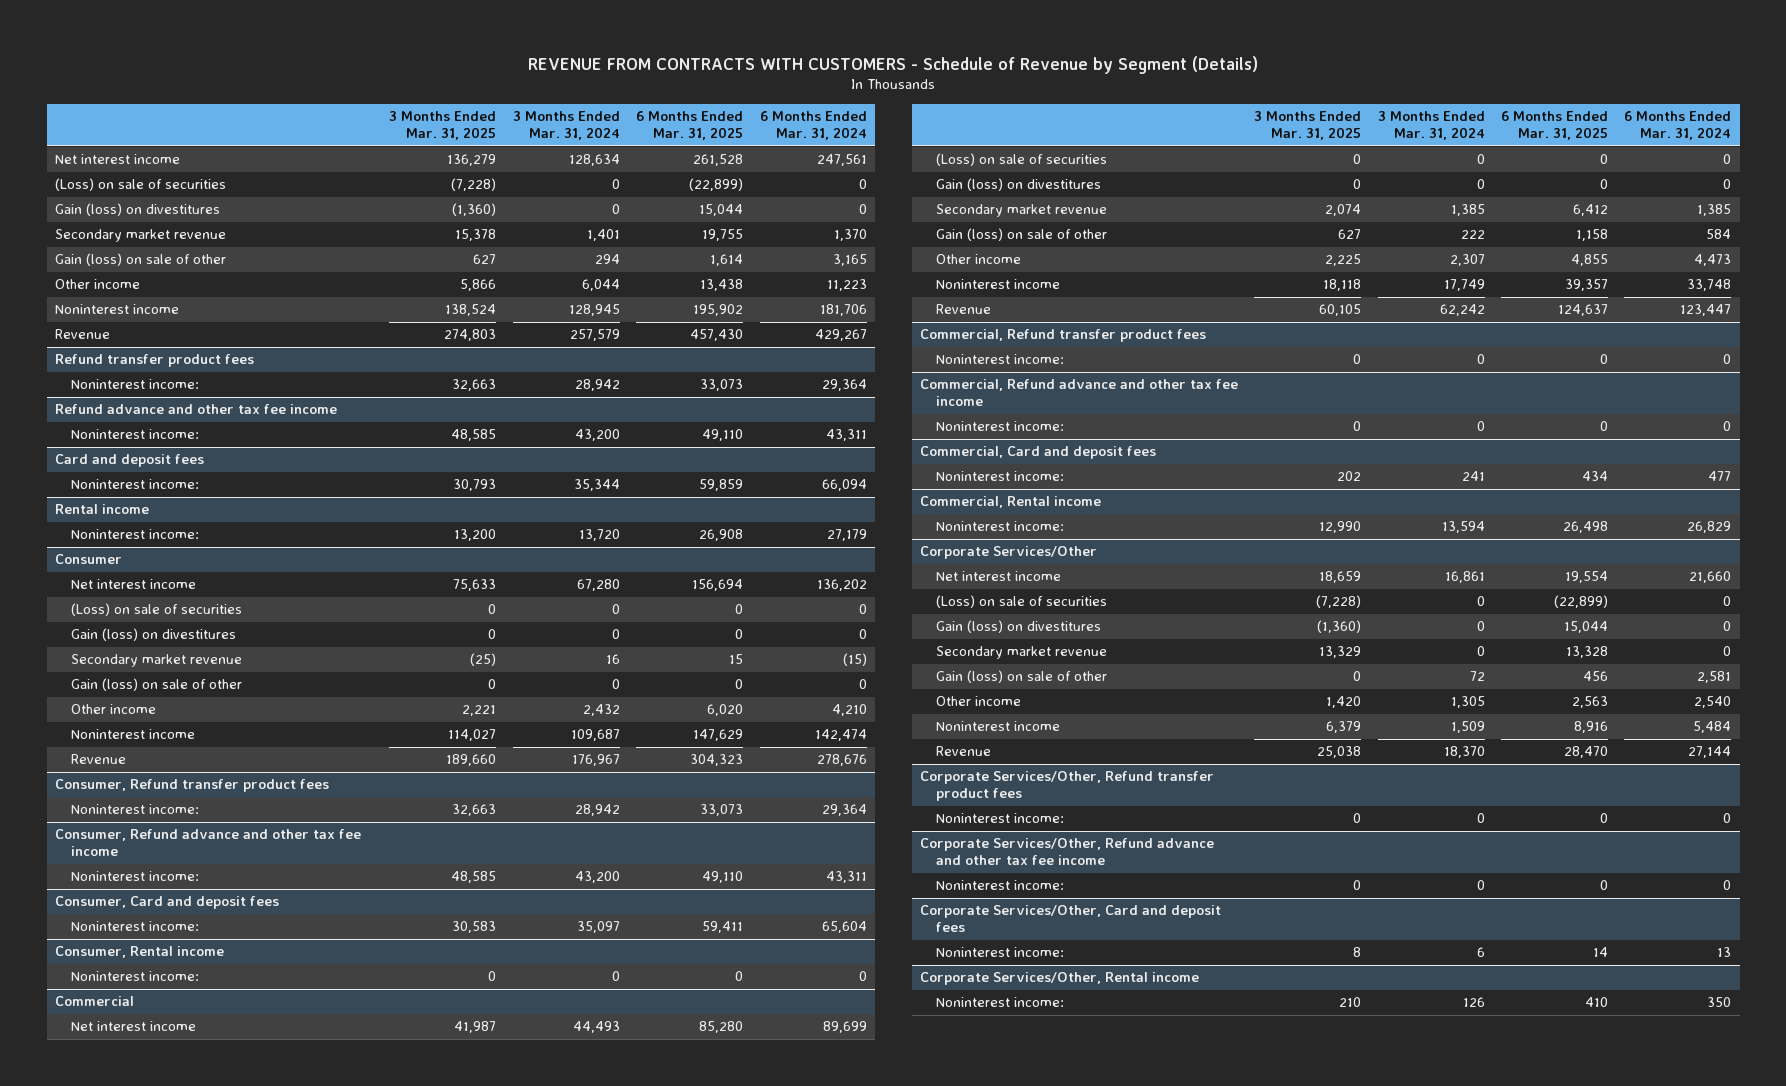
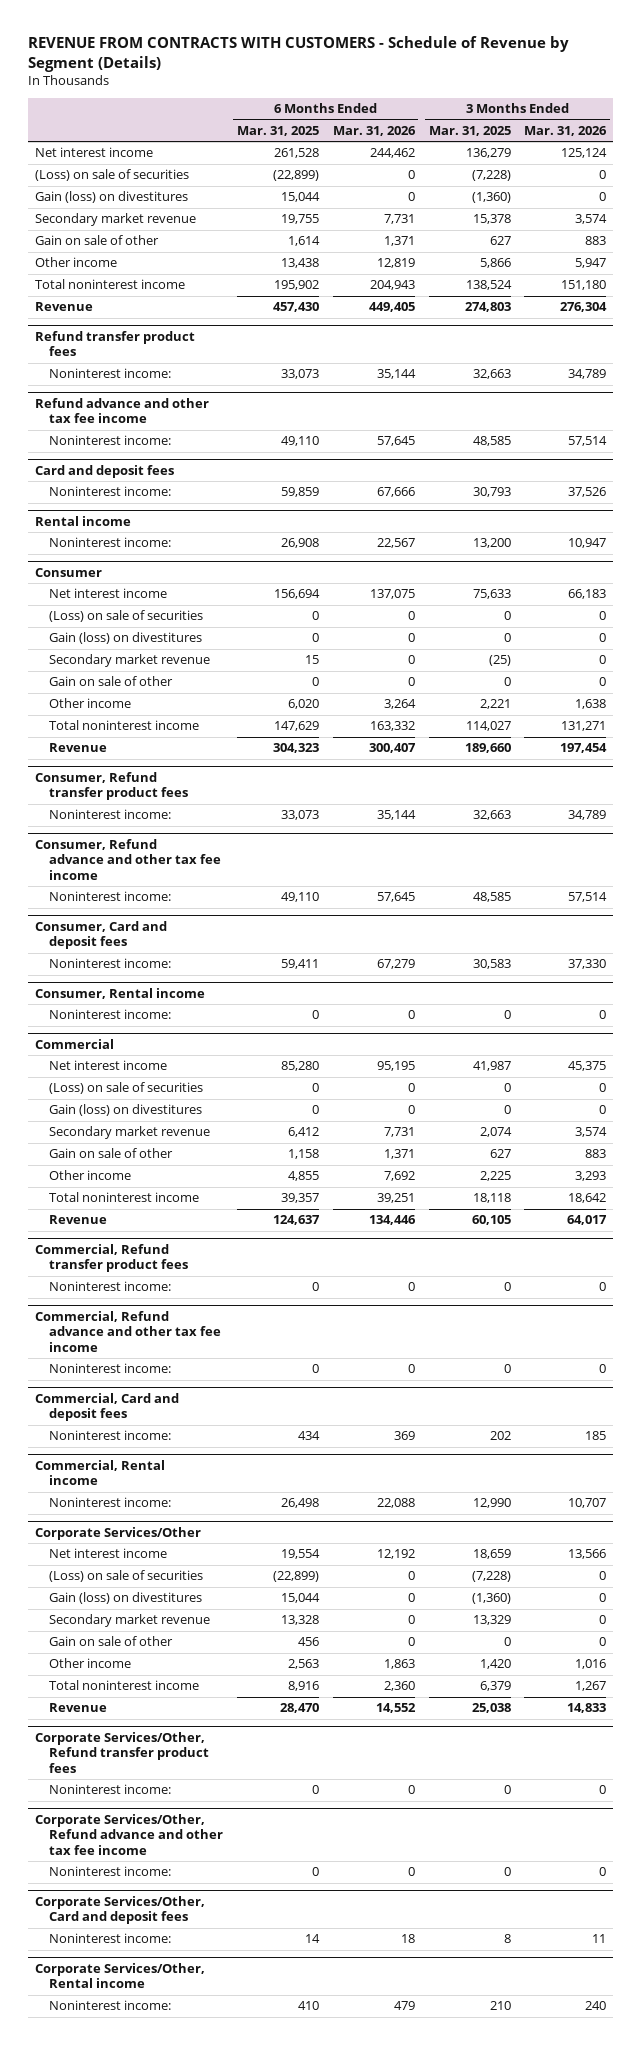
- | 3 Months Ended Mar. 31, 2025 | 3 Months Ended Mar. 31, 2024 | 6 Months Ended Mar. 31, 2025 | 6 Months Ended Mar. 31, 2024
+ | 6 Months Ended Mar. 31, 2025 | 6 Months Ended Mar. 31, 2026 | 3 Months Ended Mar. 31, 2025 | 3 Months Ended Mar. 31, 2026
- Gain (loss) on sale of other | 627 | 294 | 1,614 | 3,165
+ Gain on sale of other | 1,614 | 1,371 | 627 | 883
- Noninterest income | 138,524 | 128,945 | 195,902 | 181,706
+ Total noninterest income | 195,902 | 204,943 | 138,524 | 151,180
@ Consumer
- Gain (loss) on sale of other | 0 | 0 | 0 | 0
+ Gain on sale of other | 0 | 0 | 0 | 0
- Noninterest income | 114,027 | 109,687 | 147,629 | 142,474
+ Total noninterest income | 147,629 | 163,332 | 114,027 | 131,271
@ Commercial
- Gain (loss) on sale of other | 627 | 222 | 1,158 | 584
+ Gain on sale of other | 1,158 | 1,371 | 627 | 883
- Noninterest income | 18,118 | 17,749 | 39,357 | 33,748
+ Total noninterest income | 39,357 | 39,251 | 18,118 | 18,642
@ Corporate Services/Other
- Gain (loss) on sale of other | 0 | 72 | 456 | 2,581
+ Gain on sale of other | 456 | 0 | 0 | 0
- Noninterest income | 6,379 | 1,509 | 8,916 | 5,484
+ Total noninterest income | 8,916 | 2,360 | 6,379 | 1,267

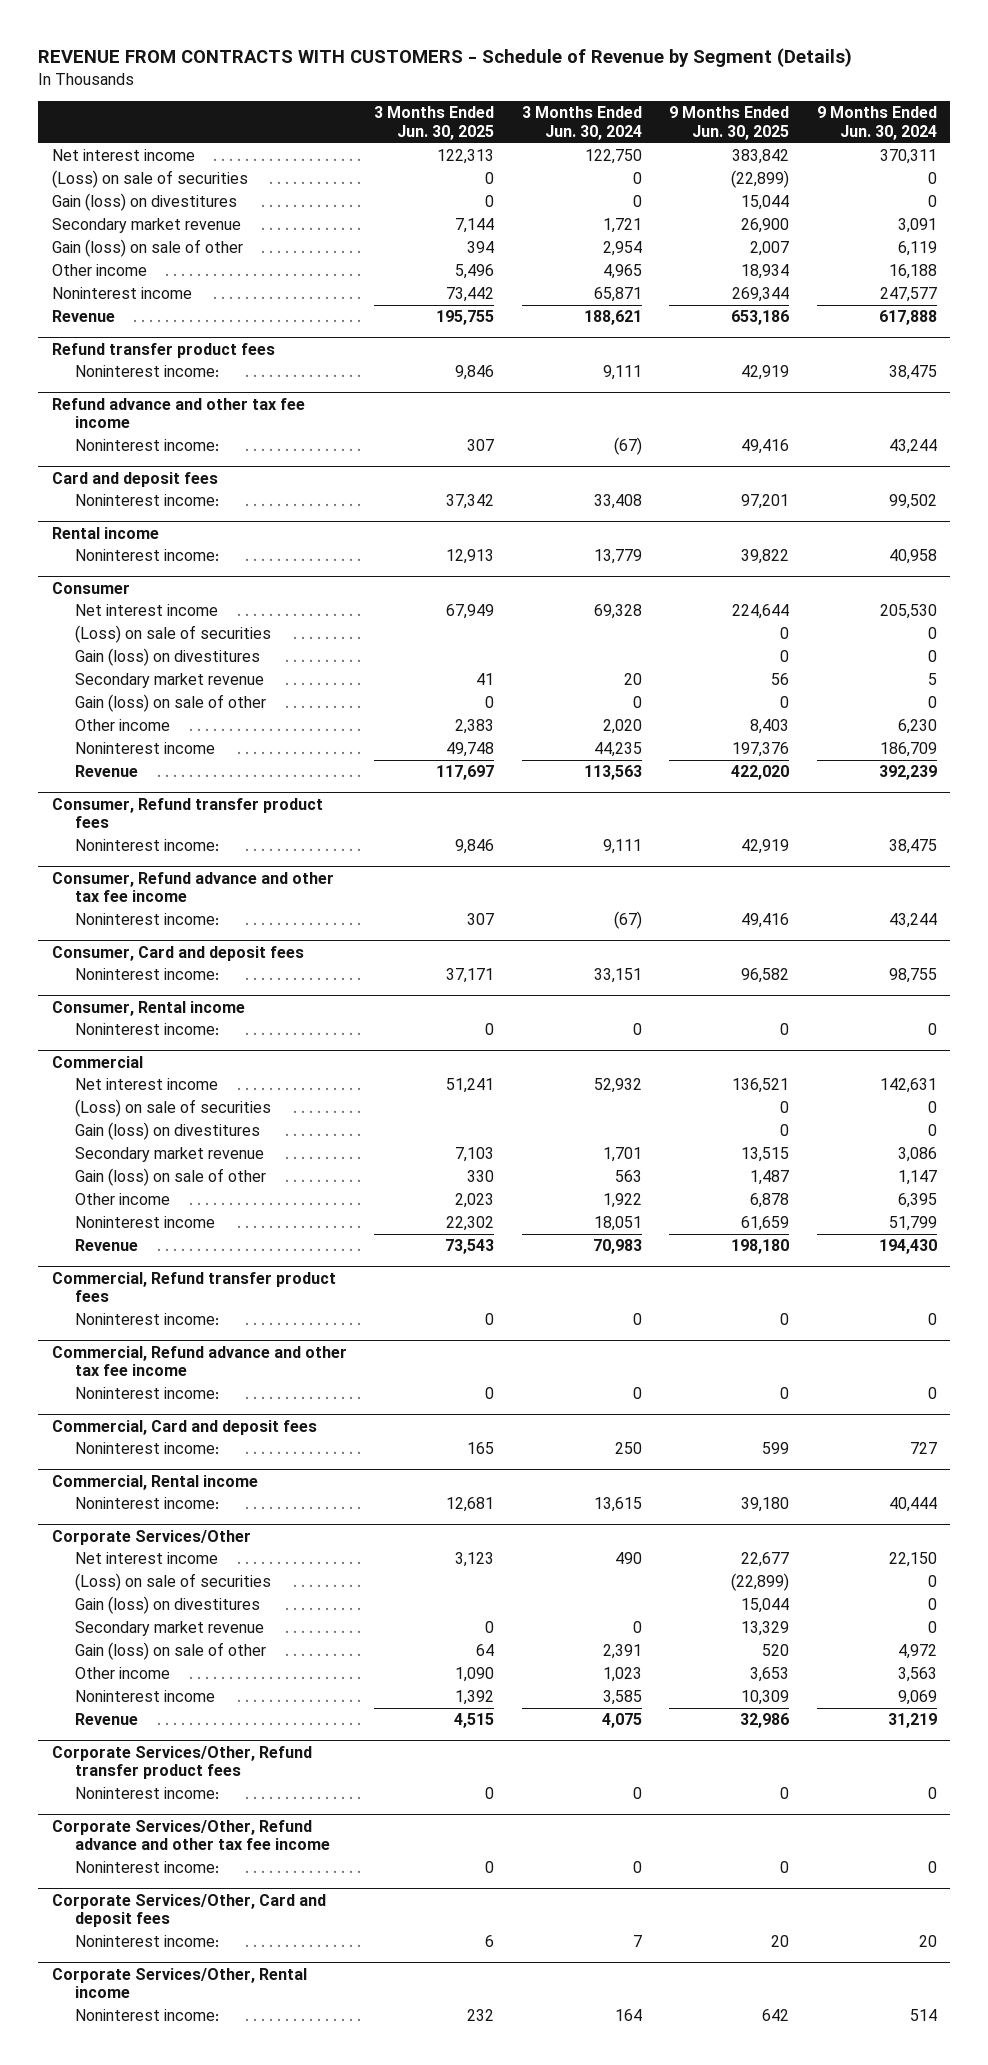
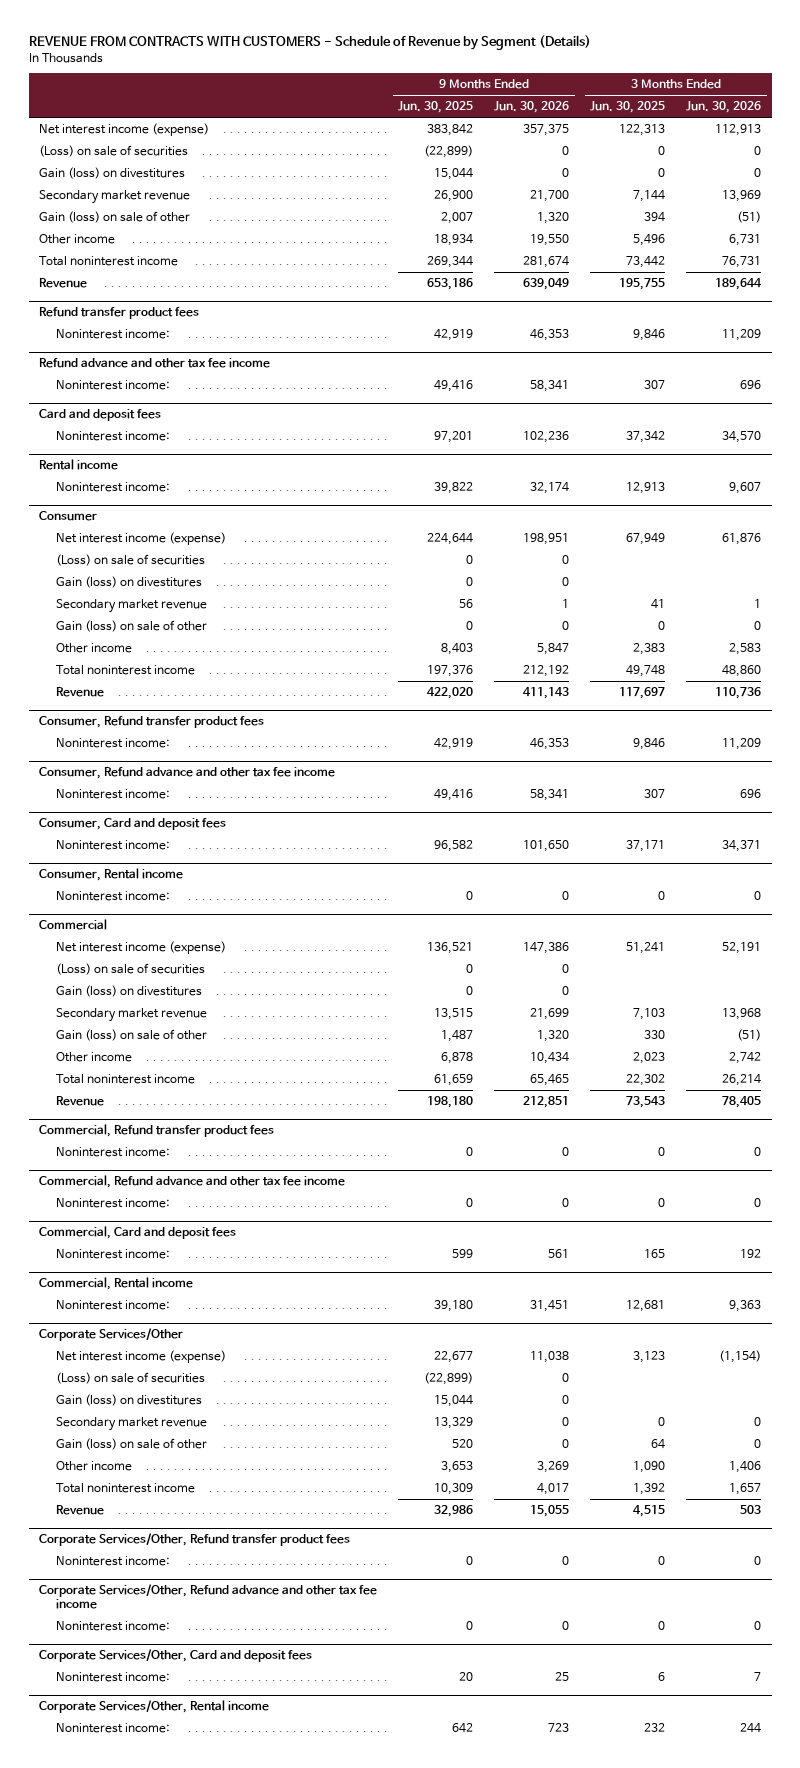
- | 3 Months Ended Jun. 30, 2025 | 3 Months Ended Jun. 30, 2024 | 9 Months Ended Jun. 30, 2025 | 9 Months Ended Jun. 30, 2024
+ | 9 Months Ended Jun. 30, 2025 | 9 Months Ended Jun. 30, 2026 | 3 Months Ended Jun. 30, 2025 | 3 Months Ended Jun. 30, 2026
- Net interest income | 122,313 | 122,750 | 383,842 | 370,311
+ Net interest income (expense) | 383,842 | 357,375 | 122,313 | 112,913
- Noninterest income | 73,442 | 65,871 | 269,344 | 247,577
+ Total noninterest income | 269,344 | 281,674 | 73,442 | 76,731
@ Consumer
- Net interest income | 67,949 | 69,328 | 224,644 | 205,530
+ Net interest income (expense) | 224,644 | 198,951 | 67,949 | 61,876
- Noninterest income | 49,748 | 44,235 | 197,376 | 186,709
+ Total noninterest income | 197,376 | 212,192 | 49,748 | 48,860
@ Commercial
- Net interest income | 51,241 | 52,932 | 136,521 | 142,631
+ Net interest income (expense) | 136,521 | 147,386 | 51,241 | 52,191
- Noninterest income | 22,302 | 18,051 | 61,659 | 51,799
+ Total noninterest income | 61,659 | 65,465 | 22,302 | 26,214
@ Corporate Services/Other
- Net interest income | 3,123 | 490 | 22,677 | 22,150
+ Net interest income (expense) | 22,677 | 11,038 | 3,123 | (1,154)
- Noninterest income | 1,392 | 3,585 | 10,309 | 9,069
+ Total noninterest income | 10,309 | 4,017 | 1,392 | 1,657

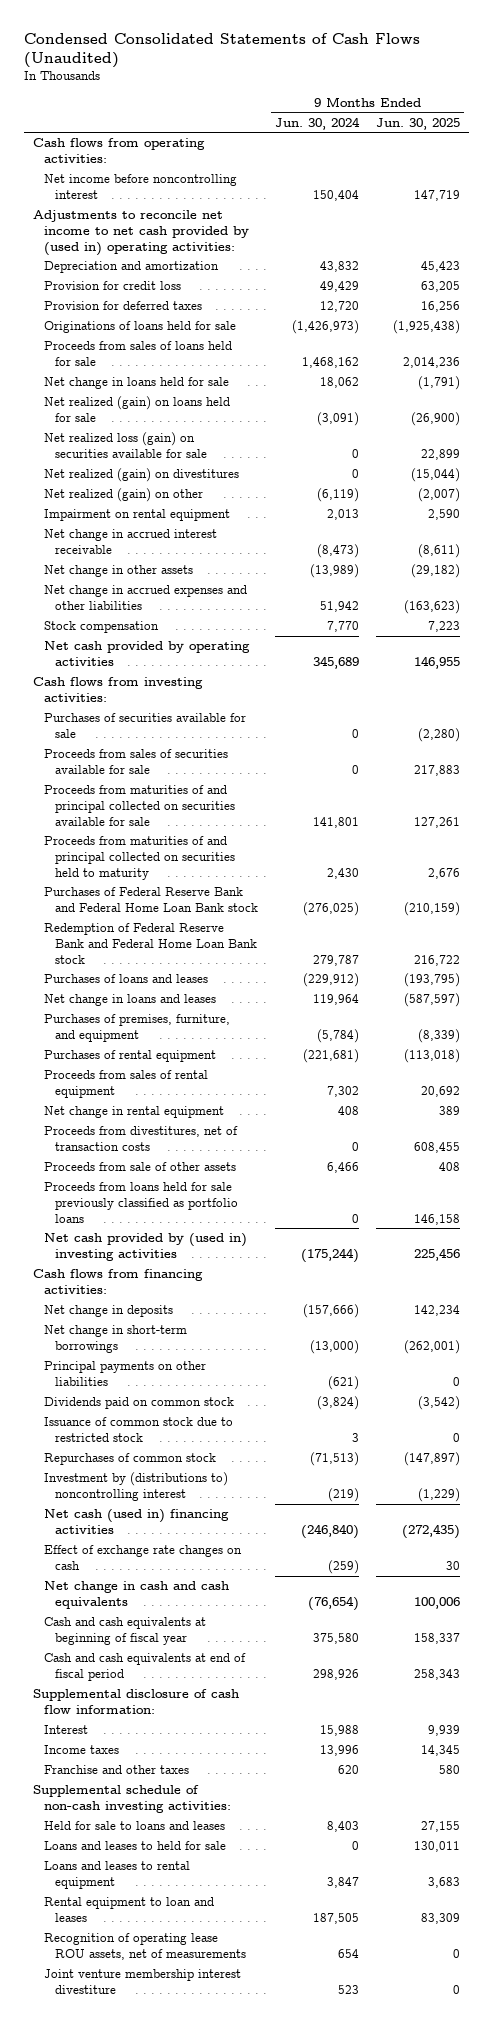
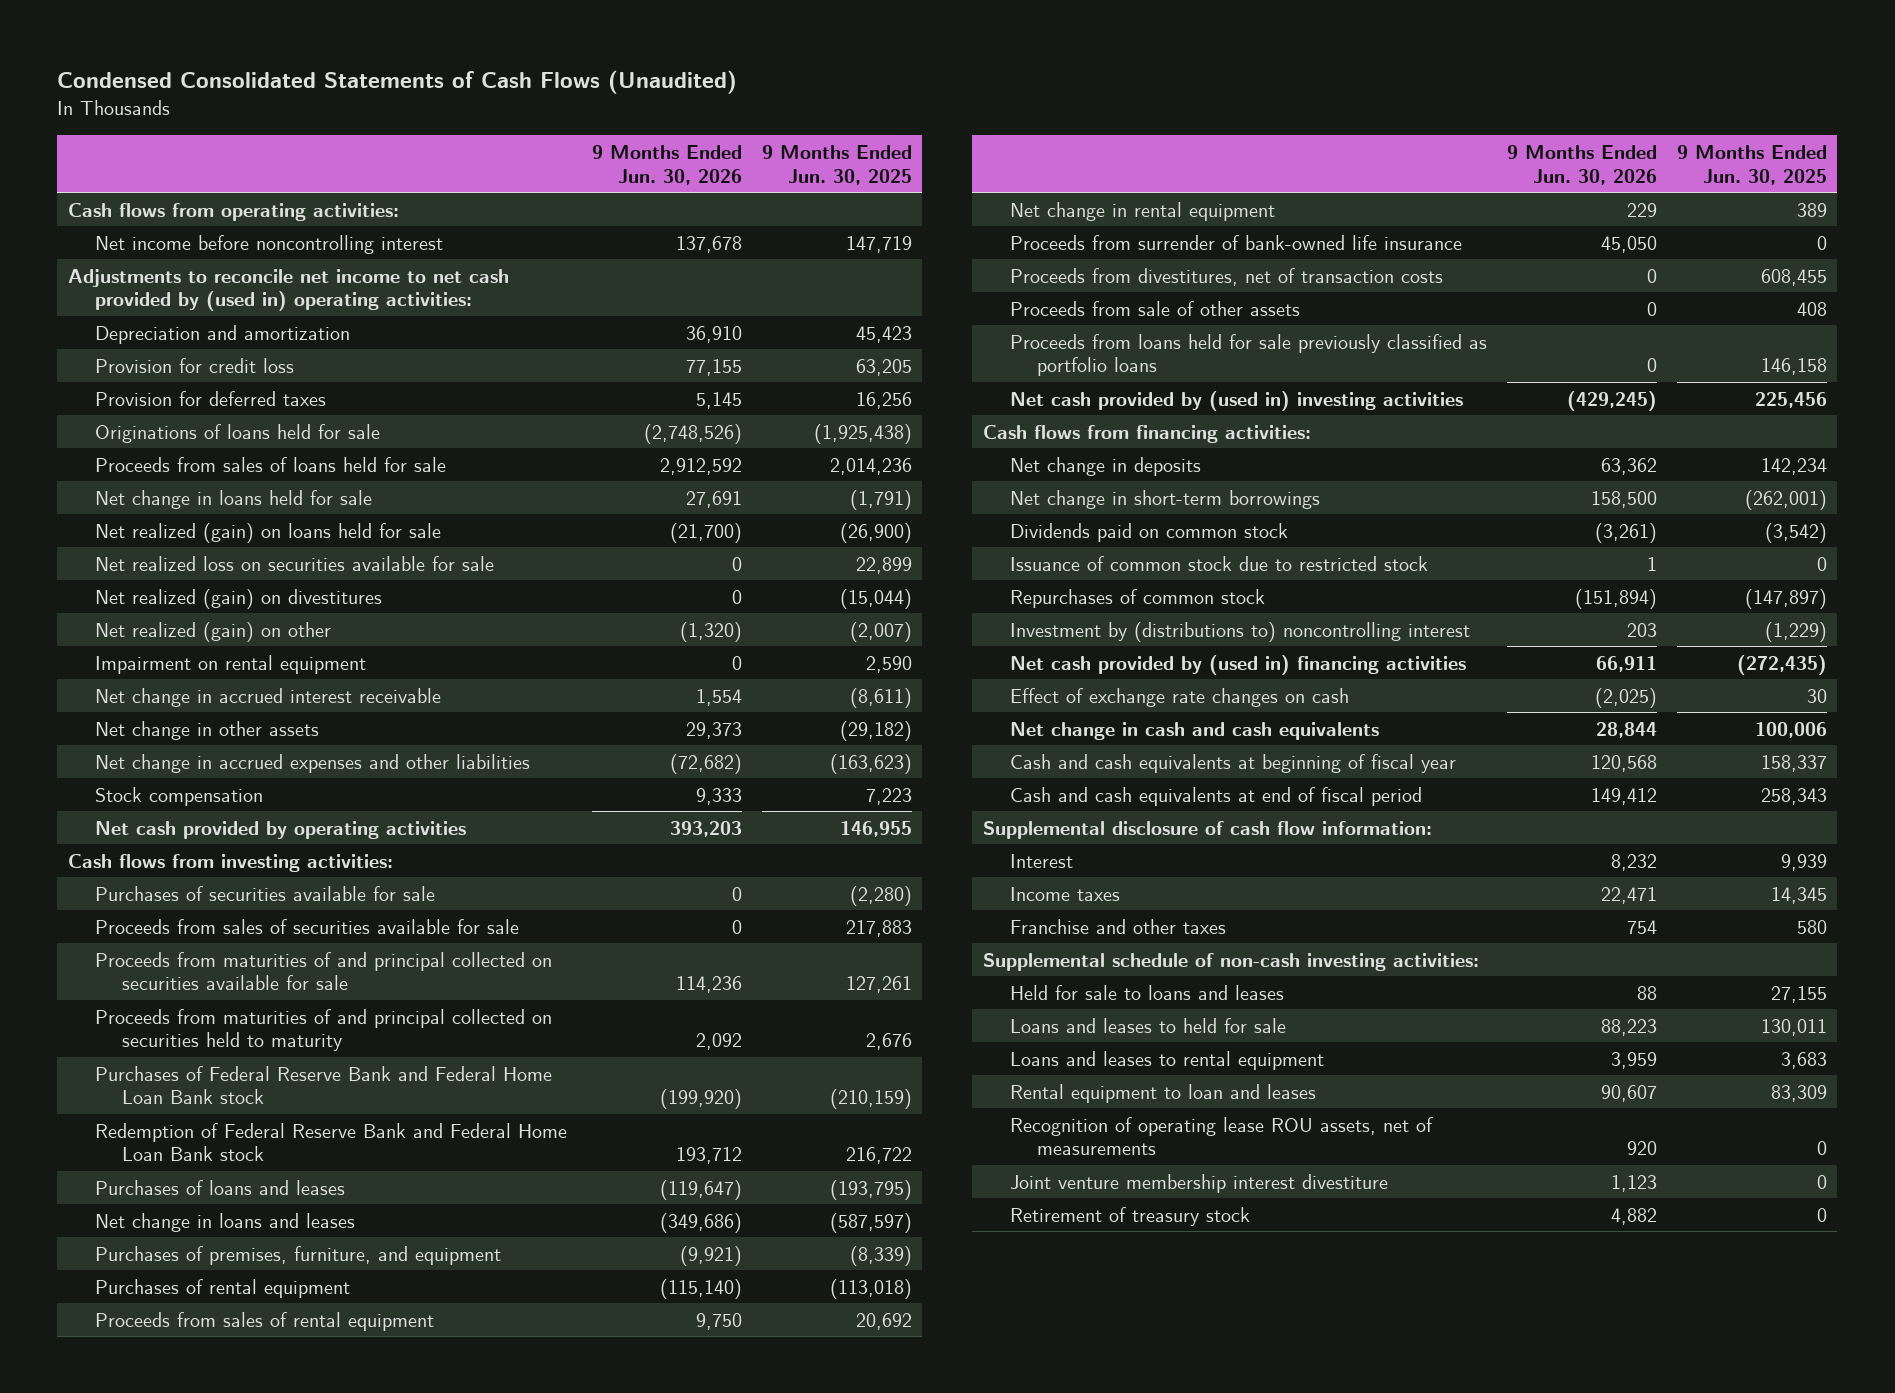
- | 9 Months Ended Jun. 30, 2024 | 9 Months Ended Jun. 30, 2025
+ | 9 Months Ended Jun. 30, 2026 | 9 Months Ended Jun. 30, 2025
- Net realized loss (gain) on securities available for sale | 0 | 22,899
+ Net realized loss on securities available for sale | 0 | 22,899
+ Proceeds from surrender of bank-owned life insurance | 45,050 | 0
- Principal payments on other liabilities | (621) | 0
- Net cash (used in) financing activities | (246,840) | (272,435)
+ Net cash provided by (used in) financing activities | 66,911 | (272,435)
+ Retirement of treasury stock | 4,882 | 0

